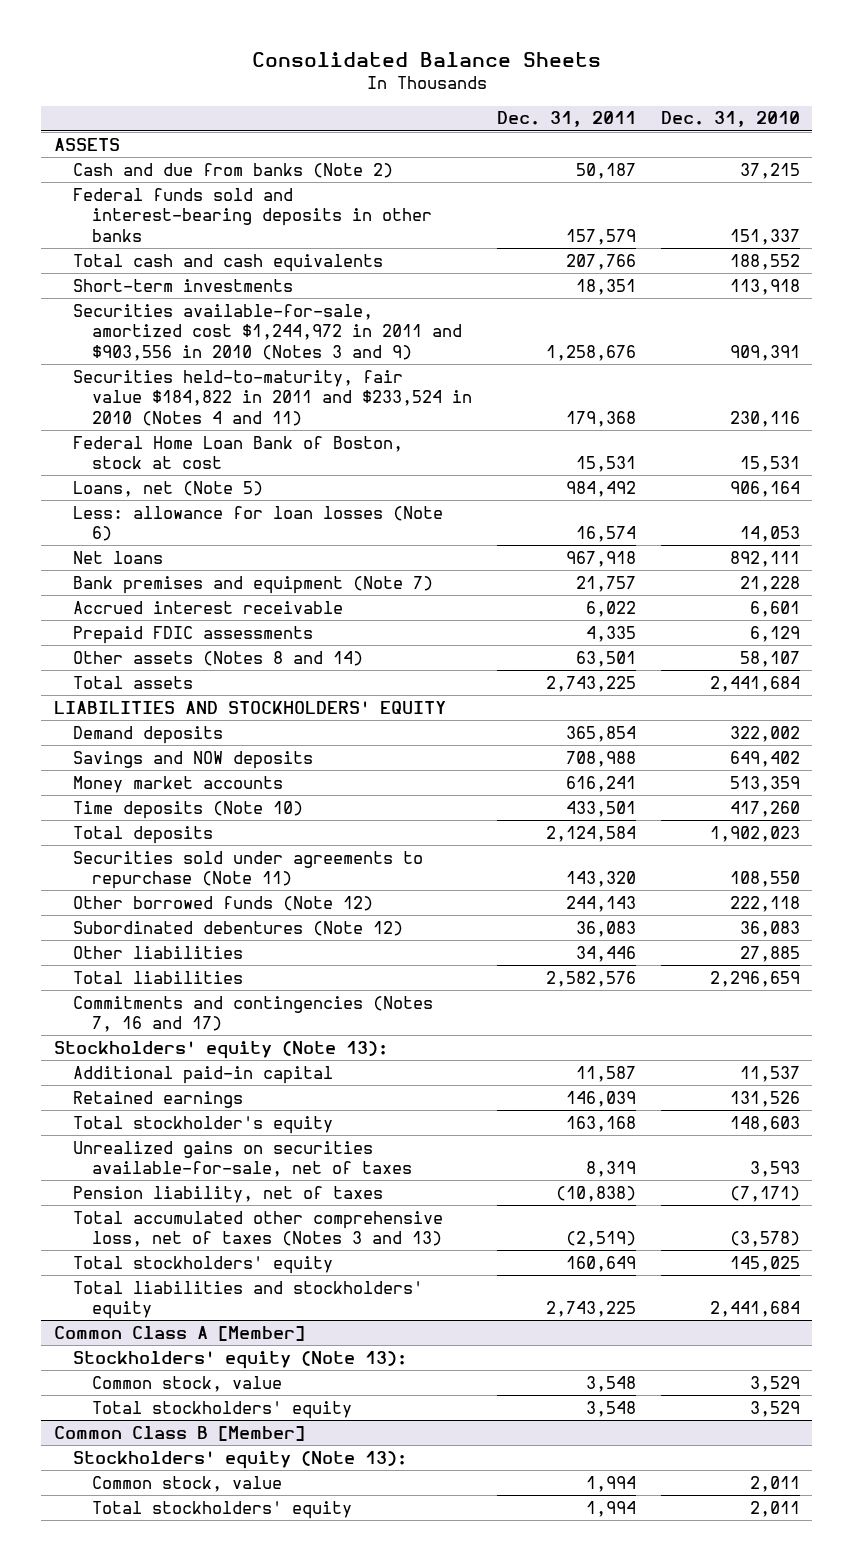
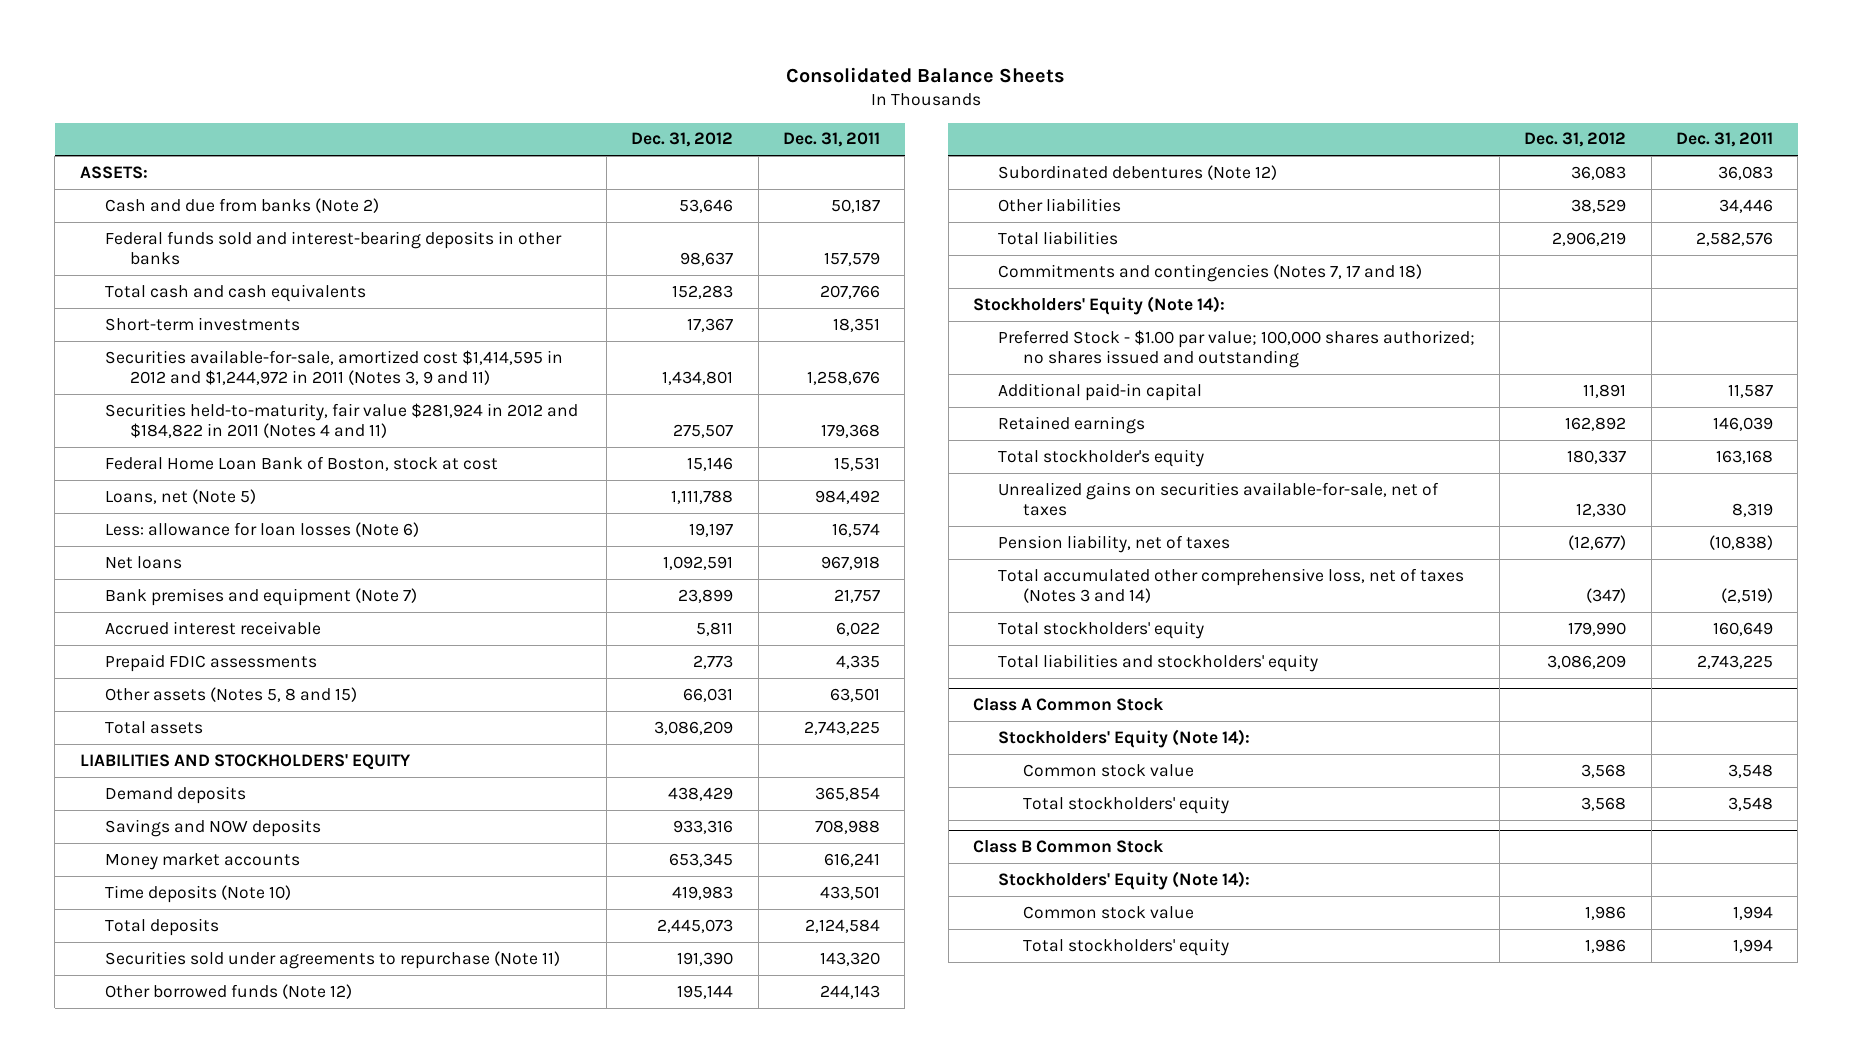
- | Dec. 31, 2011 | Dec. 31, 2010
+ | Dec. 31, 2012 | Dec. 31, 2011
- ASSETS
+ ASSETS:
- Securities available-for-sale, amortized cost $1,244,972 in 2011 and $903,556 in 2010 (Notes 3 and 9) | 1,258,676 | 909,391
- Securities held-to-maturity, fair value $184,822 in 2011 and $233,524 in 2010 (Notes 4 and 11) | 179,368 | 230,116
+ Securities available-for-sale, amortized cost $1,414,595 in 2012 and $1,244,972 in 2011 (Notes 3, 9 and 11) | 1,434,801 | 1,258,676
+ Securities held-to-maturity, fair value $281,924 in 2012 and $184,822 in 2011 (Notes 4 and 11) | 275,507 | 179,368
- Other assets (Notes 8 and 14) | 63,501 | 58,107
+ Other assets (Notes 5, 8 and 15) | 66,031 | 63,501
- Commitments and contingencies (Notes 7, 16 and 17)
- Stockholders' equity (Note 13):
+ Commitments and contingencies (Notes 7, 17 and 18)
+ Stockholders' Equity (Note 14):
+ Preferred Stock - $1.00 par value; 100,000 shares authorized; no shares issued and outstanding
- Total accumulated other comprehensive loss, net of taxes (Notes 3 and 13) | (2,519) | (3,578)
+ Total accumulated other comprehensive loss, net of taxes (Notes 3 and 14) | (347) | (2,519)
- Common Class A [Member]
- Stockholders' equity (Note 13):
- Common stock, value | 3,548 | 3,529
+ Class A Common Stock
+ Stockholders' Equity (Note 14):
+ Common stock value | 3,568 | 3,548
- Common Class B [Member]
- Stockholders' equity (Note 13):
- Common stock, value | 1,994 | 2,011
+ Class B Common Stock
+ Stockholders' Equity (Note 14):
+ Common stock value | 1,986 | 1,994

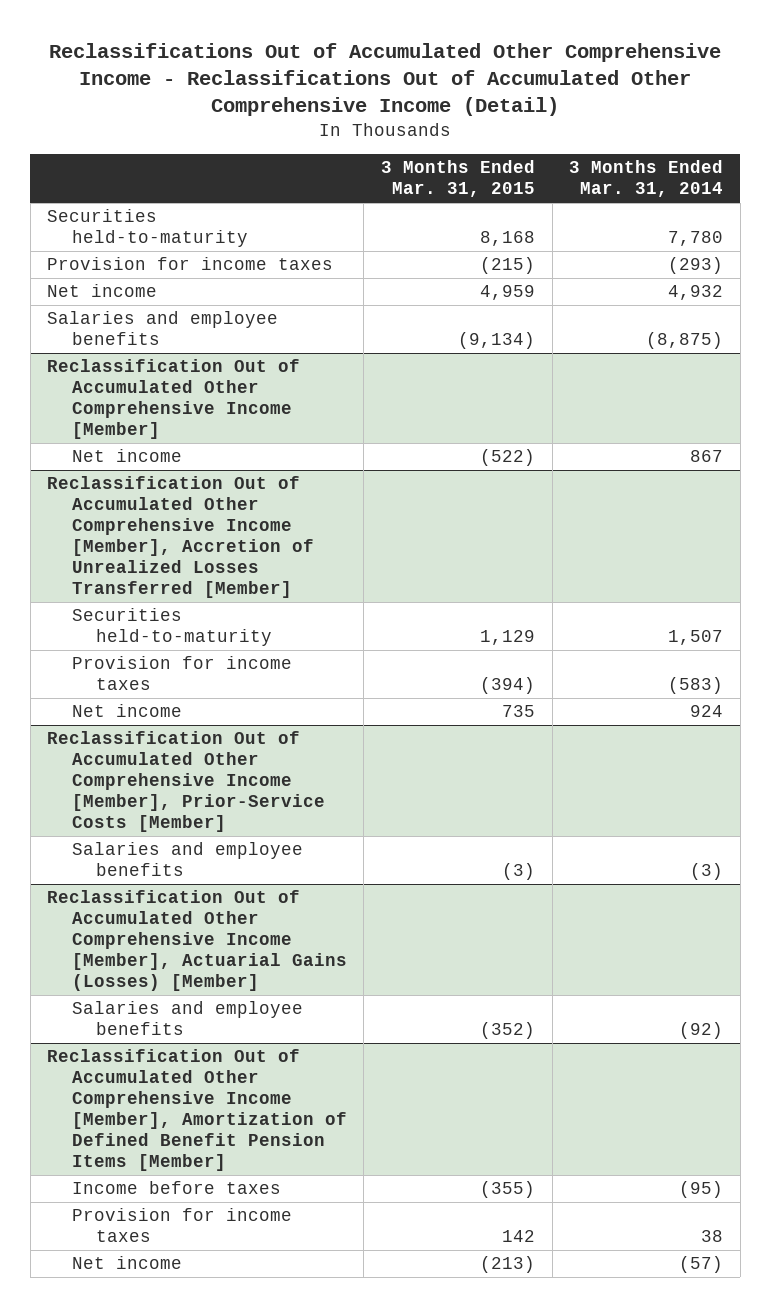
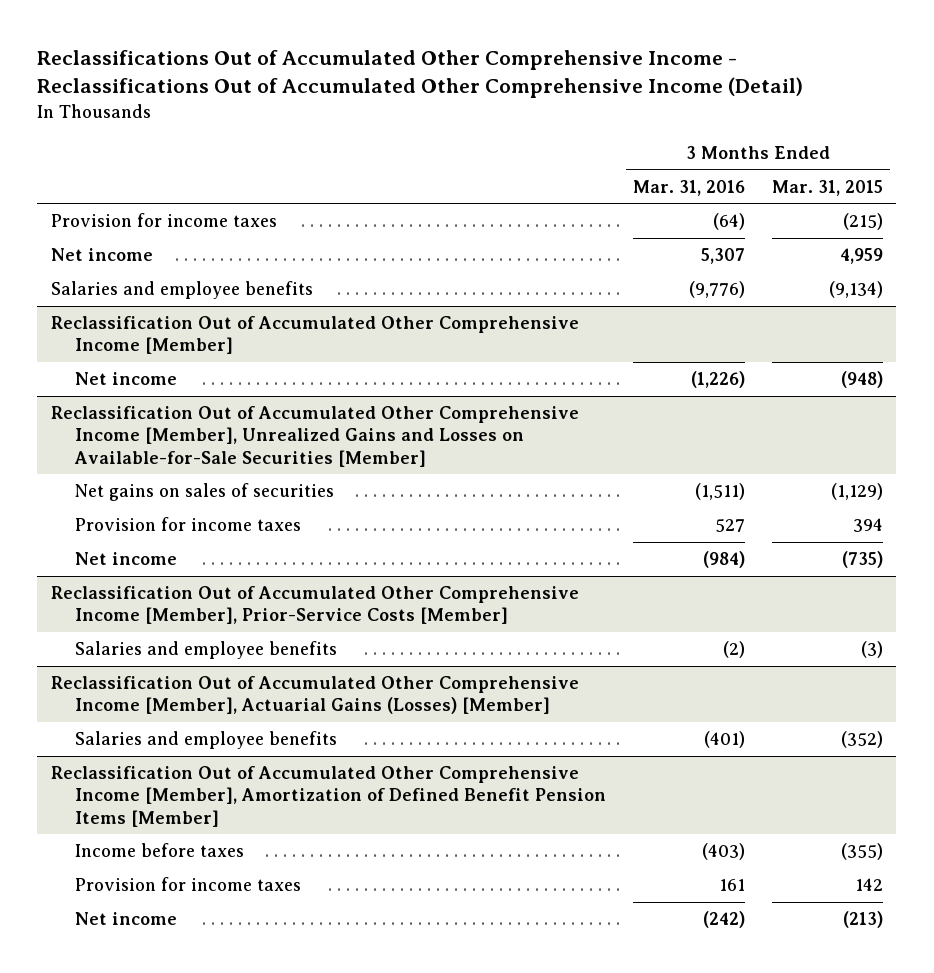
- | 3 Months Ended Mar. 31, 2015 | 3 Months Ended Mar. 31, 2014
+ | 3 Months Ended Mar. 31, 2016 | 3 Months Ended Mar. 31, 2015
- Securities held-to-maturity | 8,168 | 7,780
@ Reclassification Out of Accumulated Other Comprehensive Income [Member]
- Net income | (522) | 867
- Reclassification Out of Accumulated Other Comprehensive Income [Member], Accretion of Unrealized Losses Transferred [Member]
- Securities held-to-maturity | 1,129 | 1,507
- Provision for income taxes | (394) | (583)
- Net income | 735 | 924
@ Reclassification Out of Accumulated Other Comprehensive Income [Member]
+ Net income | (1,226) | (948)
+ Reclassification Out of Accumulated Other Comprehensive Income [Member], Unrealized Gains and Losses on Available-for-Sale Securities [Member]
+ Net gains on sales of securities | (1,511) | (1,129)
+ Provision for income taxes | 527 | 394
+ Net income | (984) | (735)

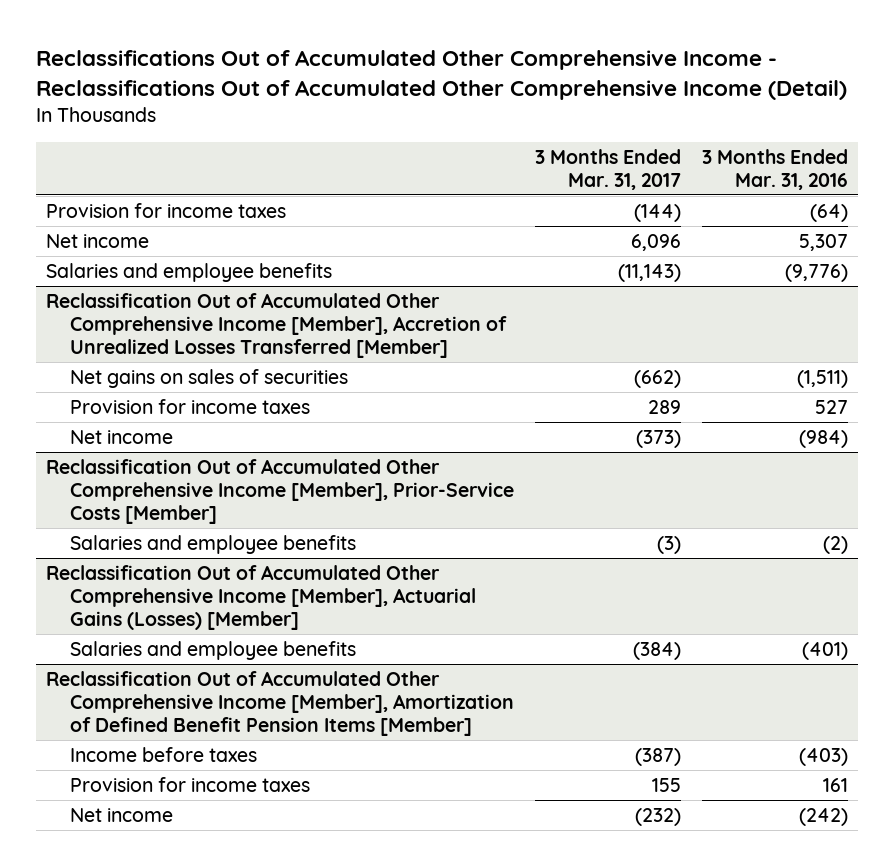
- | 3 Months Ended Mar. 31, 2016 | 3 Months Ended Mar. 31, 2015
+ | 3 Months Ended Mar. 31, 2017 | 3 Months Ended Mar. 31, 2016
- Reclassification Out of Accumulated Other Comprehensive Income [Member]
- Net income | (1,226) | (948)
- Reclassification Out of Accumulated Other Comprehensive Income [Member], Unrealized Gains and Losses on Available-for-Sale Securities [Member]
+ Reclassification Out of Accumulated Other Comprehensive Income [Member], Accretion of Unrealized Losses Transferred [Member]

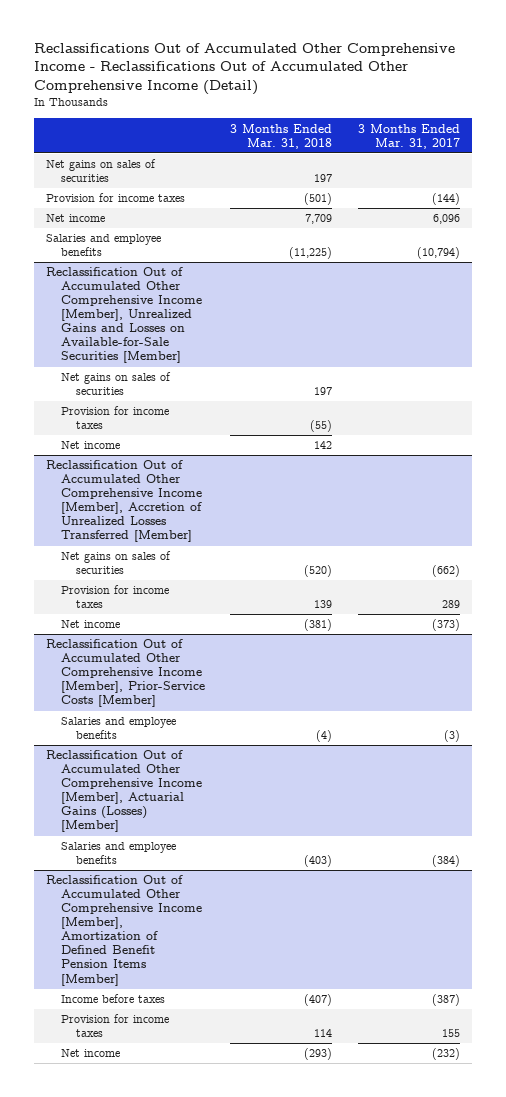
- | 3 Months Ended Mar. 31, 2017 | 3 Months Ended Mar. 31, 2016
+ | 3 Months Ended Mar. 31, 2018 | 3 Months Ended Mar. 31, 2017
+ Net gains on sales of securities | 197 |
- Salaries and employee benefits | (11,143) | (9,776)
+ Salaries and employee benefits | (11,225) | (10,794)
+ Reclassification Out of Accumulated Other Comprehensive Income [Member], Unrealized Gains and Losses on Available-for-Sale Securities [Member]
+ Net gains on sales of securities | 197 |
+ Provision for income taxes | (55) |
+ Net income | 142 |

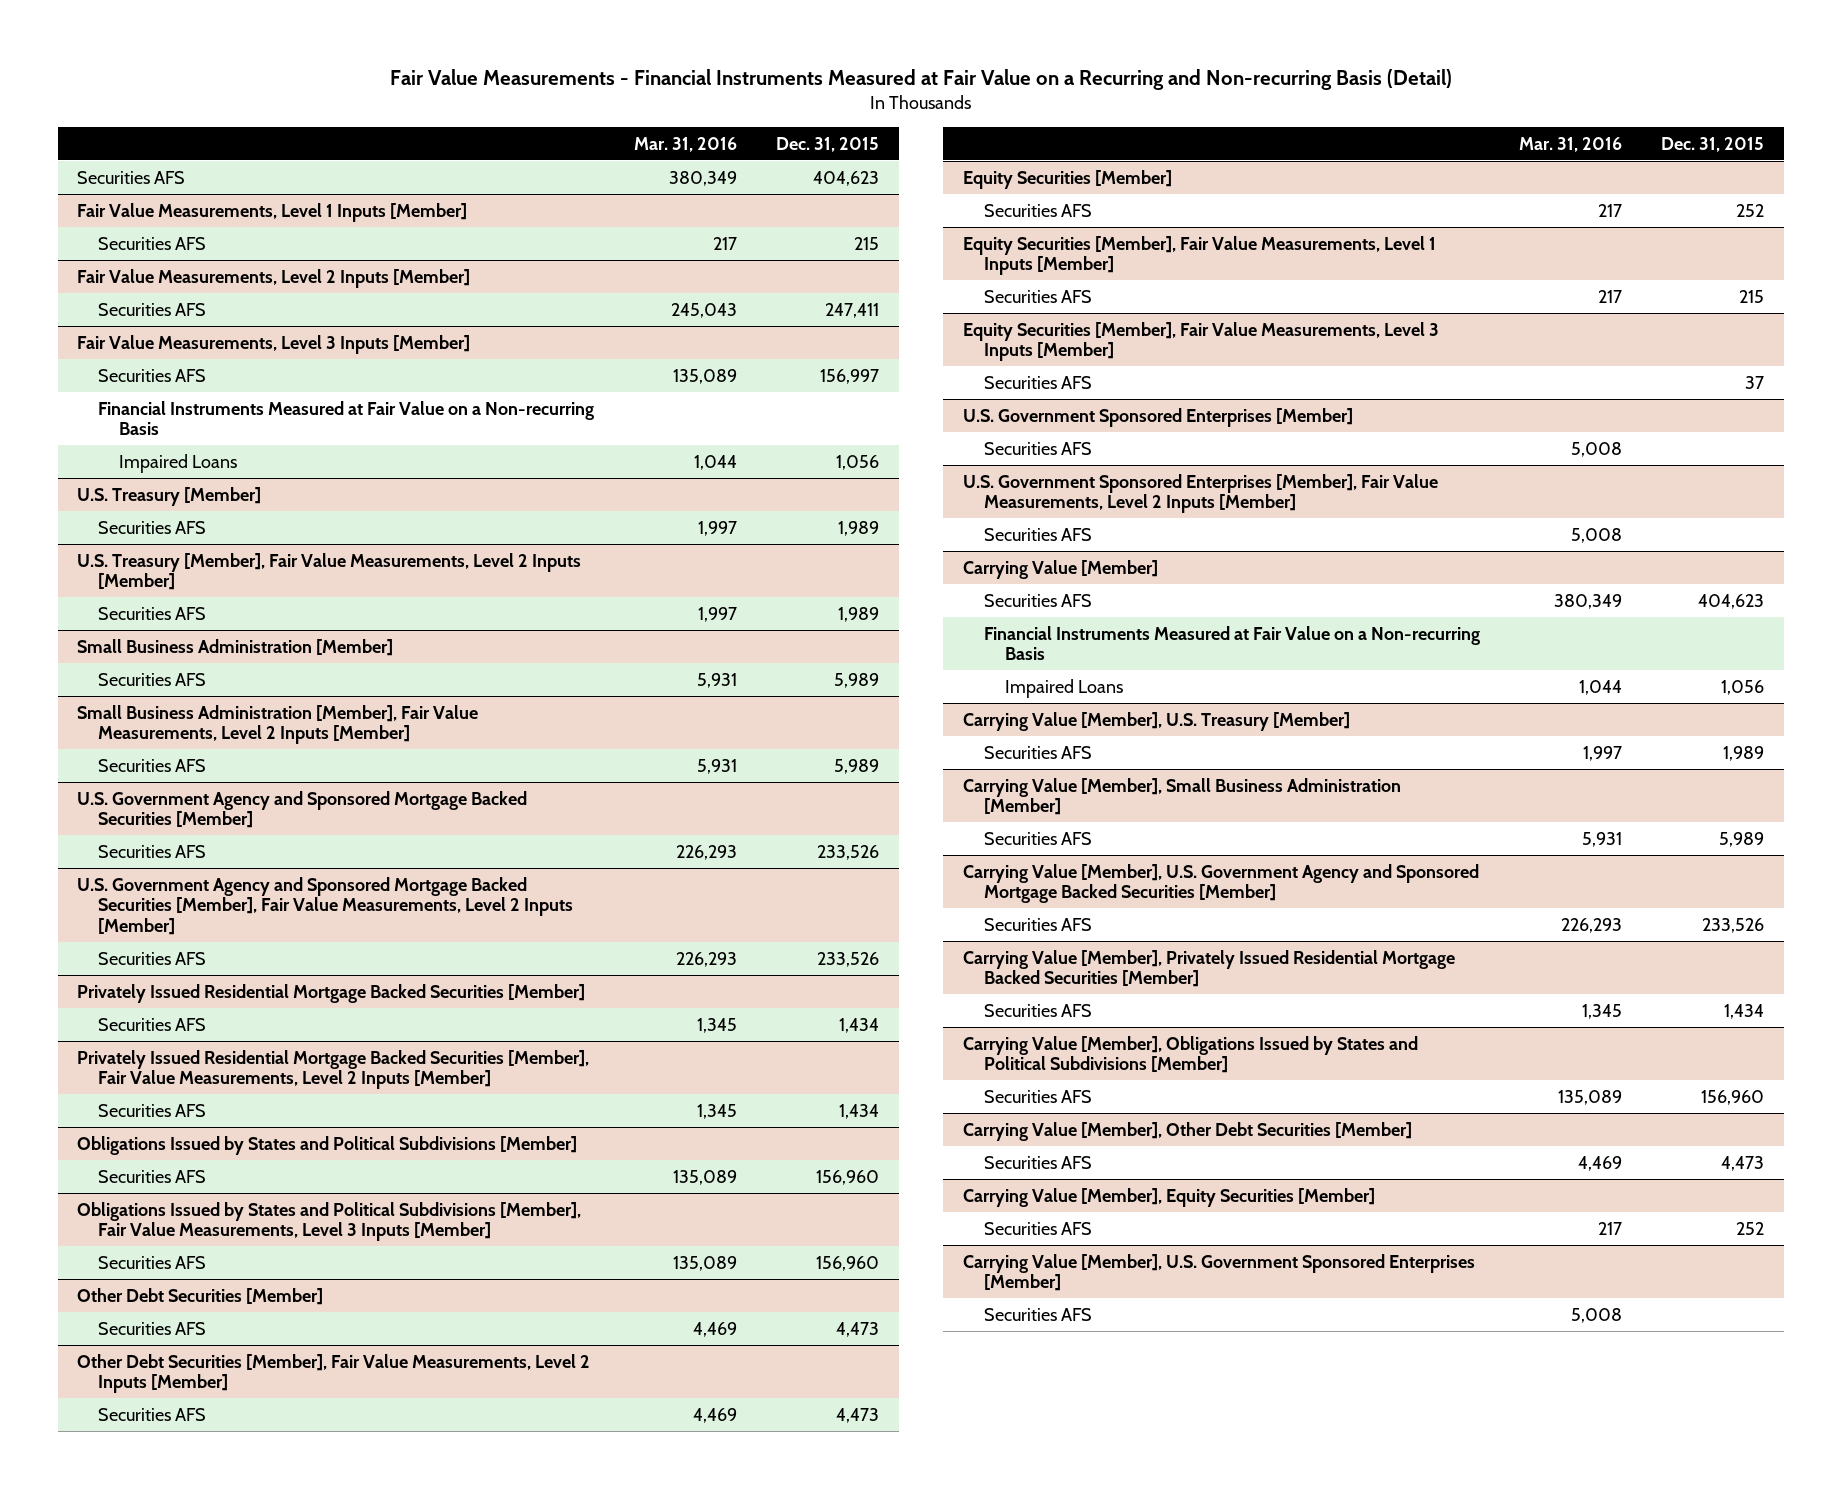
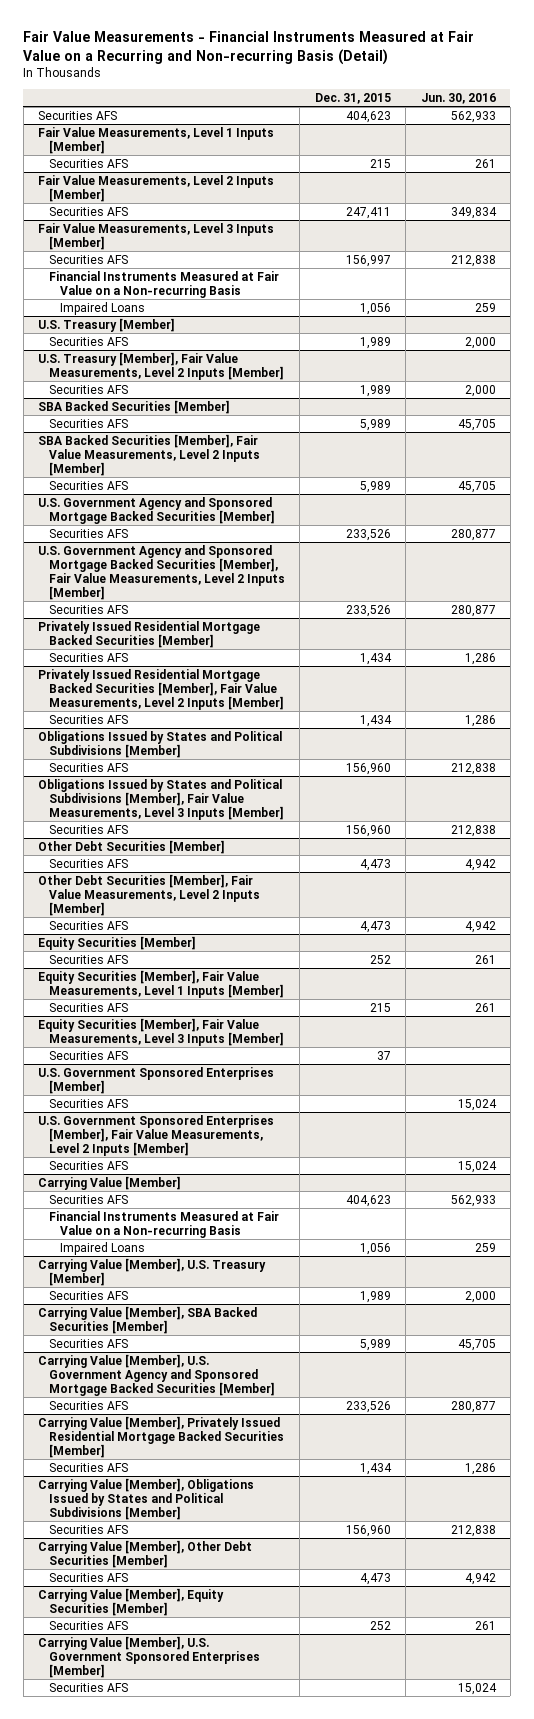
- | Mar. 31, 2016 | Dec. 31, 2015
+ | Dec. 31, 2015 | Jun. 30, 2016
- Small Business Administration [Member]
+ SBA Backed Securities [Member]
- Small Business Administration [Member], Fair Value Measurements, Level 2 Inputs [Member]
+ SBA Backed Securities [Member], Fair Value Measurements, Level 2 Inputs [Member]
- Carrying Value [Member], Small Business Administration [Member]
+ Carrying Value [Member], SBA Backed Securities [Member]

